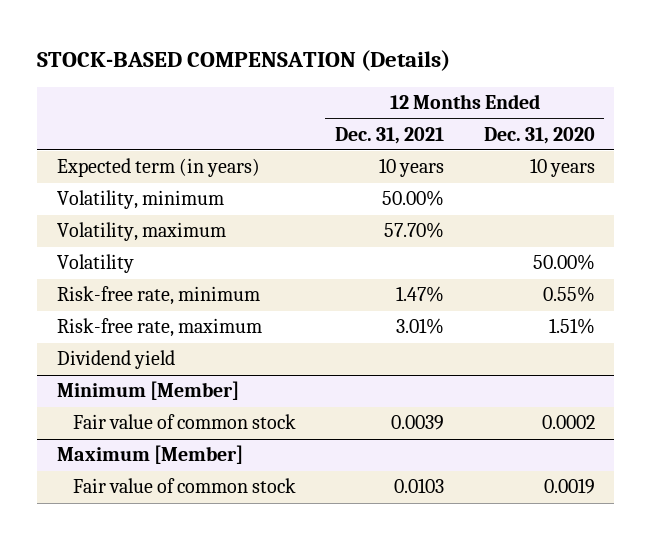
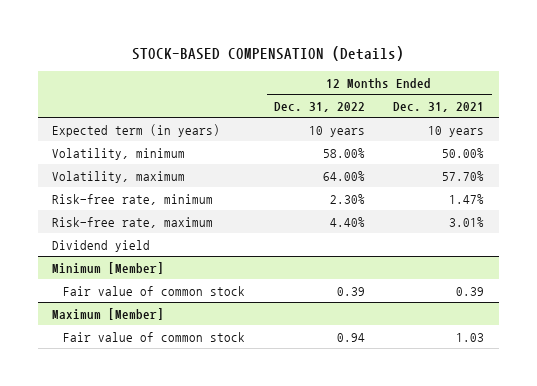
- | 12 Months Ended Dec. 31, 2021 | 12 Months Ended Dec. 31, 2020
+ | 12 Months Ended Dec. 31, 2022 | 12 Months Ended Dec. 31, 2021
- Volatility | | 50.00%
@ Minimum [Member]
- Fair value of common stock | 0.0039 | 0.0002
+ Fair value of common stock | 0.39 | 0.39
@ Maximum [Member]
- Fair value of common stock | 0.0103 | 0.0019
+ Fair value of common stock | 0.94 | 1.03

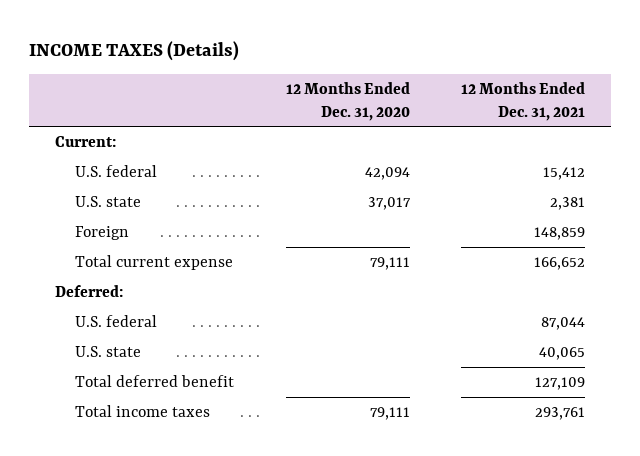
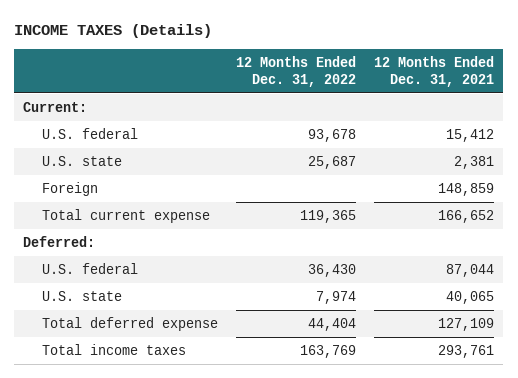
- | 12 Months Ended Dec. 31, 2020 | 12 Months Ended Dec. 31, 2021
+ | 12 Months Ended Dec. 31, 2022 | 12 Months Ended Dec. 31, 2021
- Total deferred benefit | | 127,109
+ Total deferred expense | 44,404 | 127,109

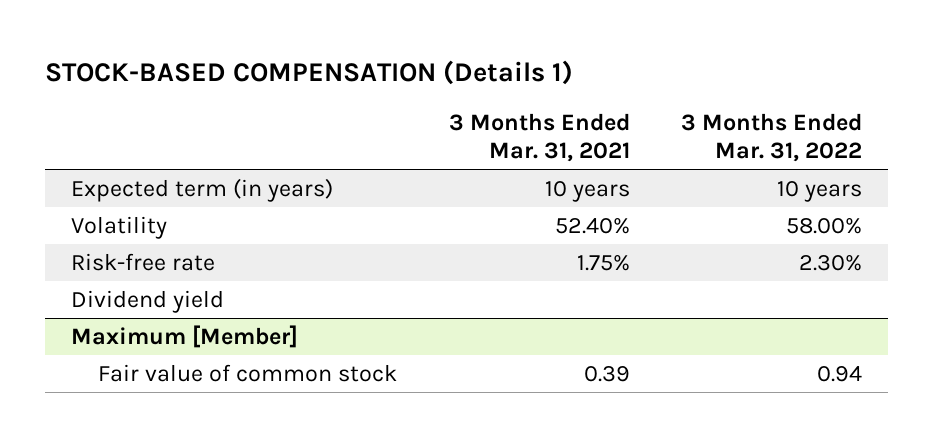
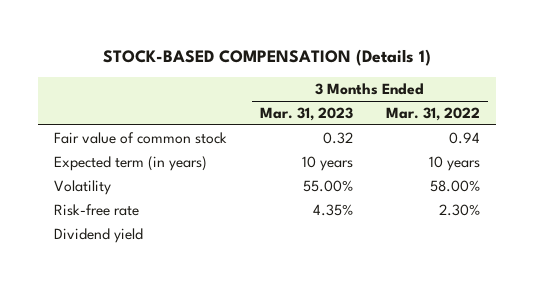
- | 3 Months Ended Mar. 31, 2021 | 3 Months Ended Mar. 31, 2022
+ | 3 Months Ended Mar. 31, 2023 | 3 Months Ended Mar. 31, 2022
+ Fair value of common stock | 0.32 | 0.94
- Maximum [Member]
- Fair value of common stock | 0.39 | 0.94

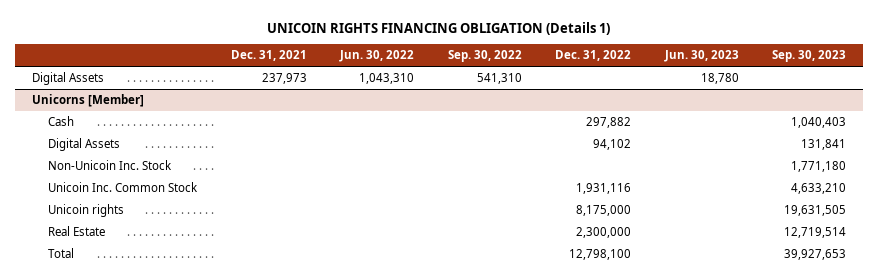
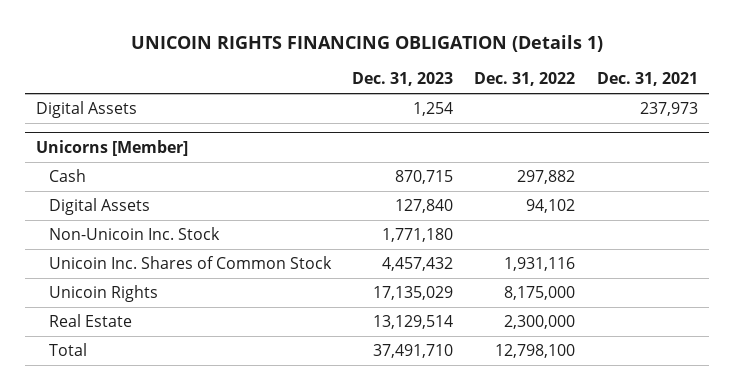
- | Dec. 31, 2021 | Jun. 30, 2022 | Sep. 30, 2022 | Dec. 31, 2022 | Jun. 30, 2023 | Sep. 30, 2023
+ | Dec. 31, 2023 | Dec. 31, 2022 | Dec. 31, 2021
@ Unicorns [Member]
- Unicoin Inc. Common Stock | | | | 1,931,116 | | 4,633,210
- Unicoin rights | | | | 8,175,000 | | 19,631,505
+ Unicoin Inc. Shares of Common Stock | 4,457,432 | 1,931,116 |
+ Unicoin Rights | 17,135,029 | 8,175,000 |

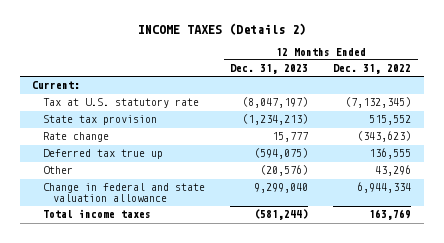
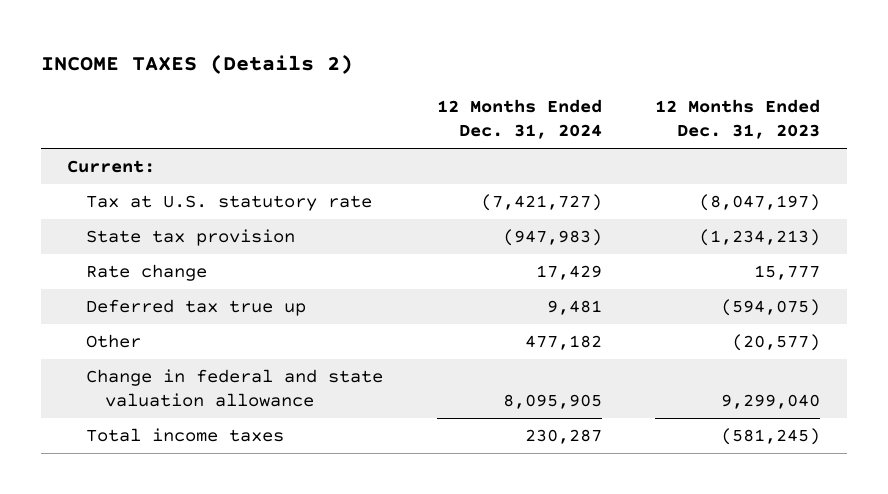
- | 12 Months Ended Dec. 31, 2023 | 12 Months Ended Dec. 31, 2022
+ | 12 Months Ended Dec. 31, 2024 | 12 Months Ended Dec. 31, 2023
- Other | (20,576) | 43,296
+ Other | 477,182 | (20,577)
- Total income taxes | (581,244) | 163,769
+ Total income taxes | 230,287 | (581,245)

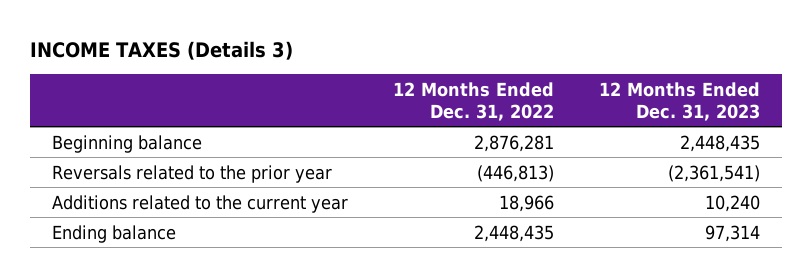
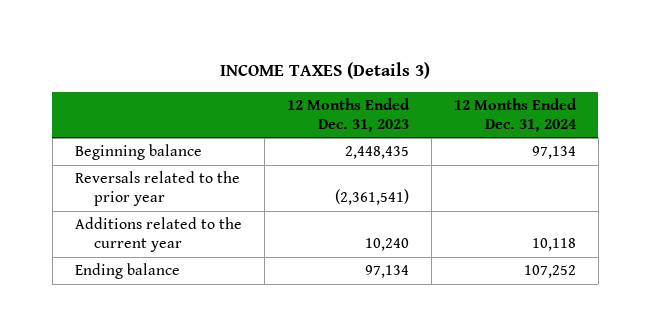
- | 12 Months Ended Dec. 31, 2022 | 12 Months Ended Dec. 31, 2023
+ | 12 Months Ended Dec. 31, 2023 | 12 Months Ended Dec. 31, 2024
- Ending balance | 2,448,435 | 97,314
+ Ending balance | 97,134 | 107,252

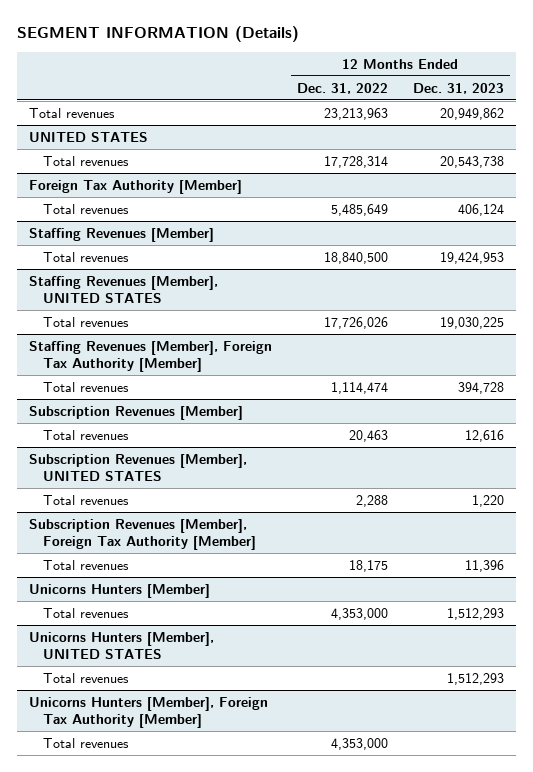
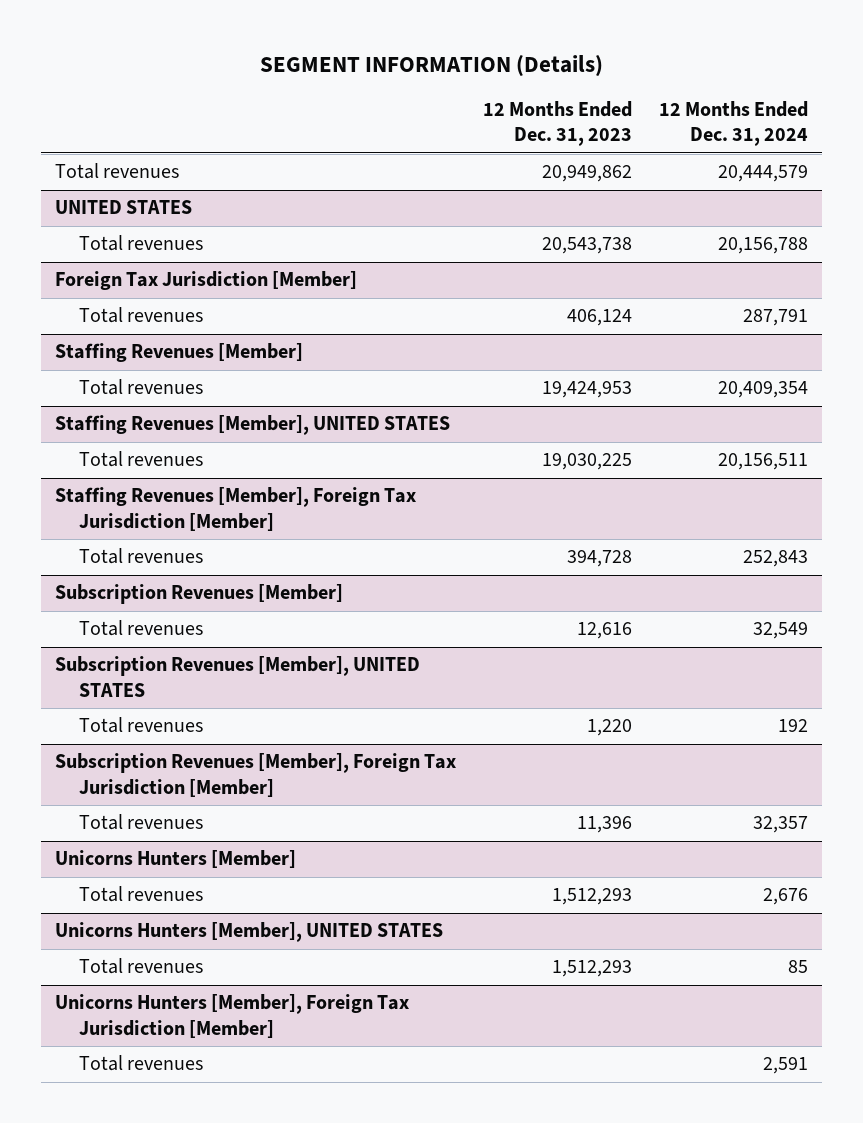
- | 12 Months Ended Dec. 31, 2022 | 12 Months Ended Dec. 31, 2023
+ | 12 Months Ended Dec. 31, 2023 | 12 Months Ended Dec. 31, 2024
- Foreign Tax Authority [Member]
+ Foreign Tax Jurisdiction [Member]
- Staffing Revenues [Member], Foreign Tax Authority [Member]
+ Staffing Revenues [Member], Foreign Tax Jurisdiction [Member]
- Subscription Revenues [Member], Foreign Tax Authority [Member]
+ Subscription Revenues [Member], Foreign Tax Jurisdiction [Member]
- Unicorns Hunters [Member], Foreign Tax Authority [Member]
+ Unicorns Hunters [Member], Foreign Tax Jurisdiction [Member]

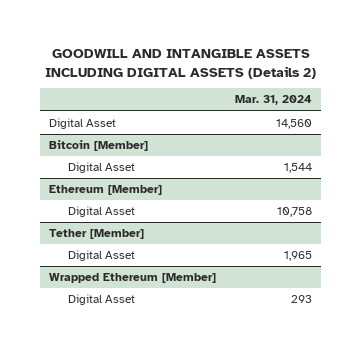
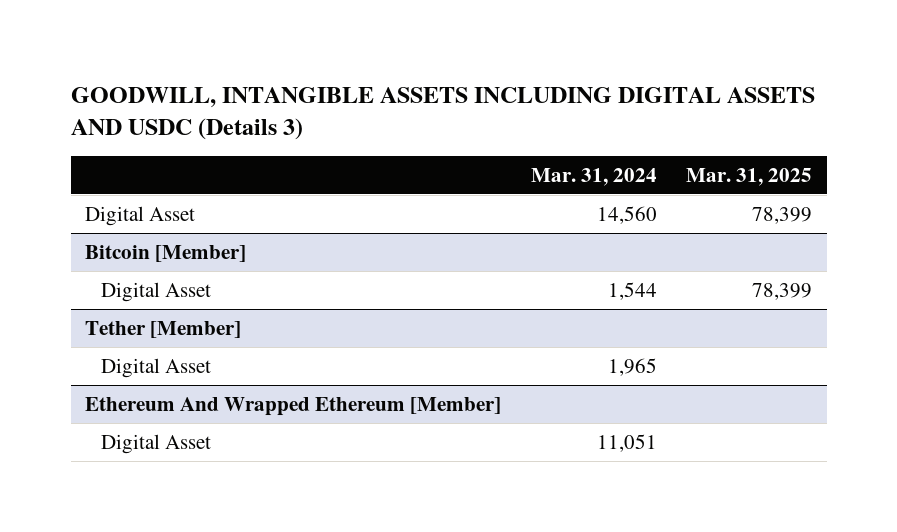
- GOODWILL AND INTANGIBLE ASSETS INCLUDING DIGITAL ASSETS (Details 2)
+ GOODWILL, INTANGIBLE ASSETS INCLUDING DIGITAL ASSETS AND USDC (Details 3)
- | Mar. 31, 2024
+ | Mar. 31, 2024 | Mar. 31, 2025
- Ethereum [Member]
- Digital Asset | 10,758
- Wrapped Ethereum [Member]
- Digital Asset | 293
+ Ethereum And Wrapped Ethereum [Member]
+ Digital Asset | 11,051 |

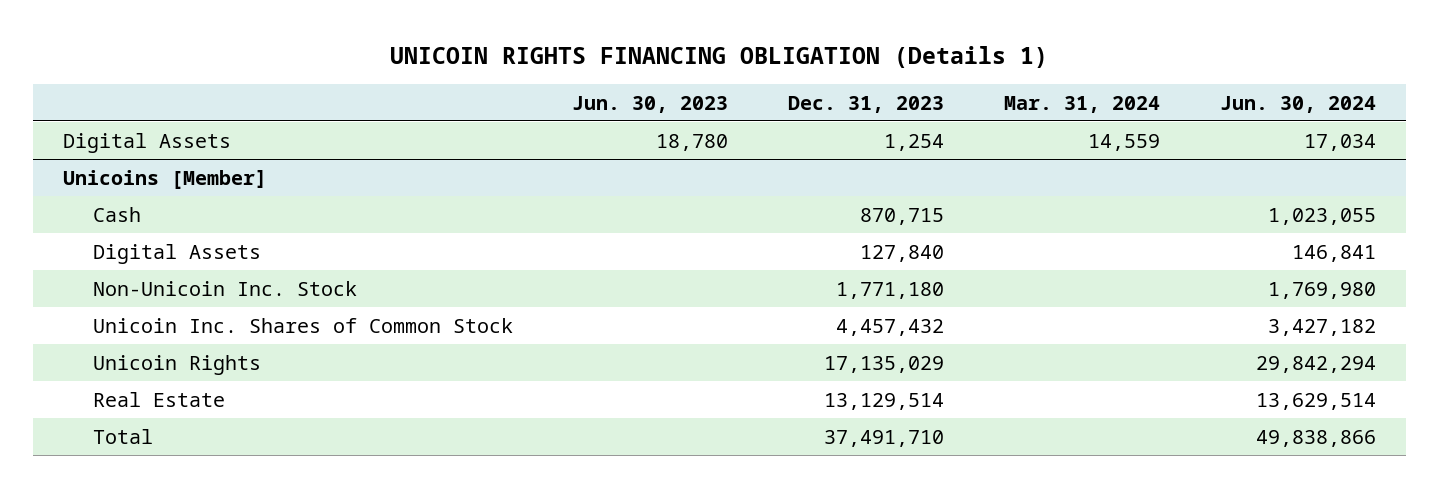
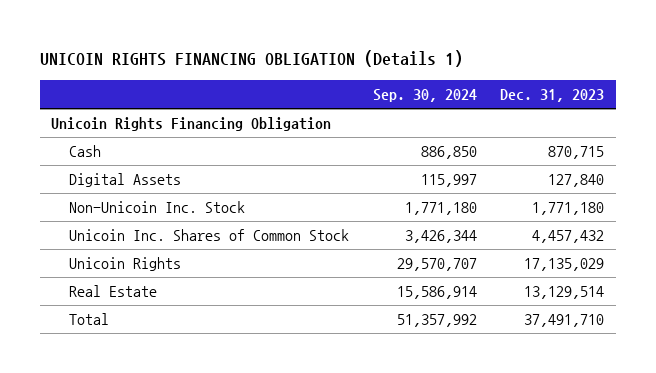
- | Jun. 30, 2023 | Dec. 31, 2023 | Mar. 31, 2024 | Jun. 30, 2024
+ | Sep. 30, 2024 | Dec. 31, 2023
- Digital Assets | 18,780 | 1,254 | 14,559 | 17,034
- Unicoins [Member]
+ Unicoin Rights Financing Obligation

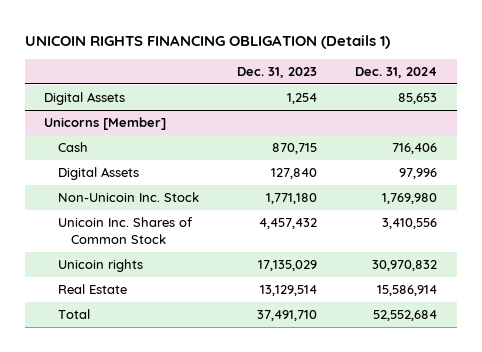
- | Sep. 30, 2024 | Dec. 31, 2023
+ | Dec. 31, 2023 | Dec. 31, 2024
- Unicoin Rights Financing Obligation
+ Digital Assets | 1,254 | 85,653
+ Unicorns [Member]
- Unicoin Rights | 29,570,707 | 17,135,029
+ Unicoin rights | 17,135,029 | 30,970,832

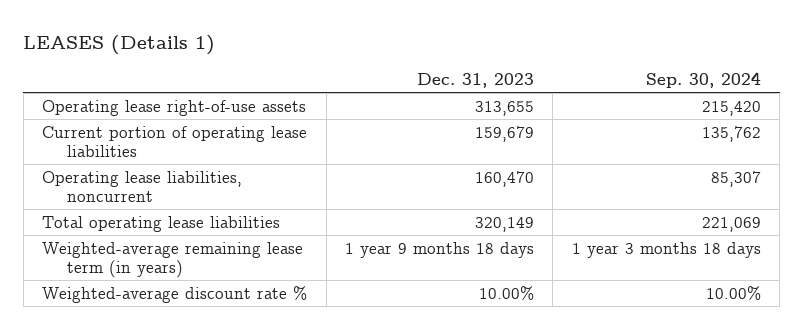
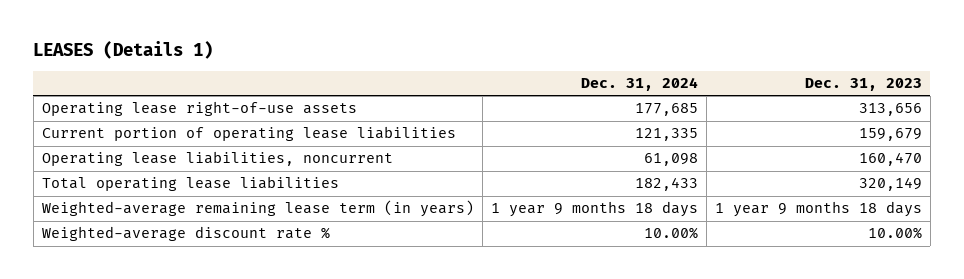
- | Dec. 31, 2023 | Sep. 30, 2024
+ | Dec. 31, 2024 | Dec. 31, 2023
- Operating lease right-of-use assets | 313,655 | 215,420
+ Operating lease right-of-use assets | 177,685 | 313,656

